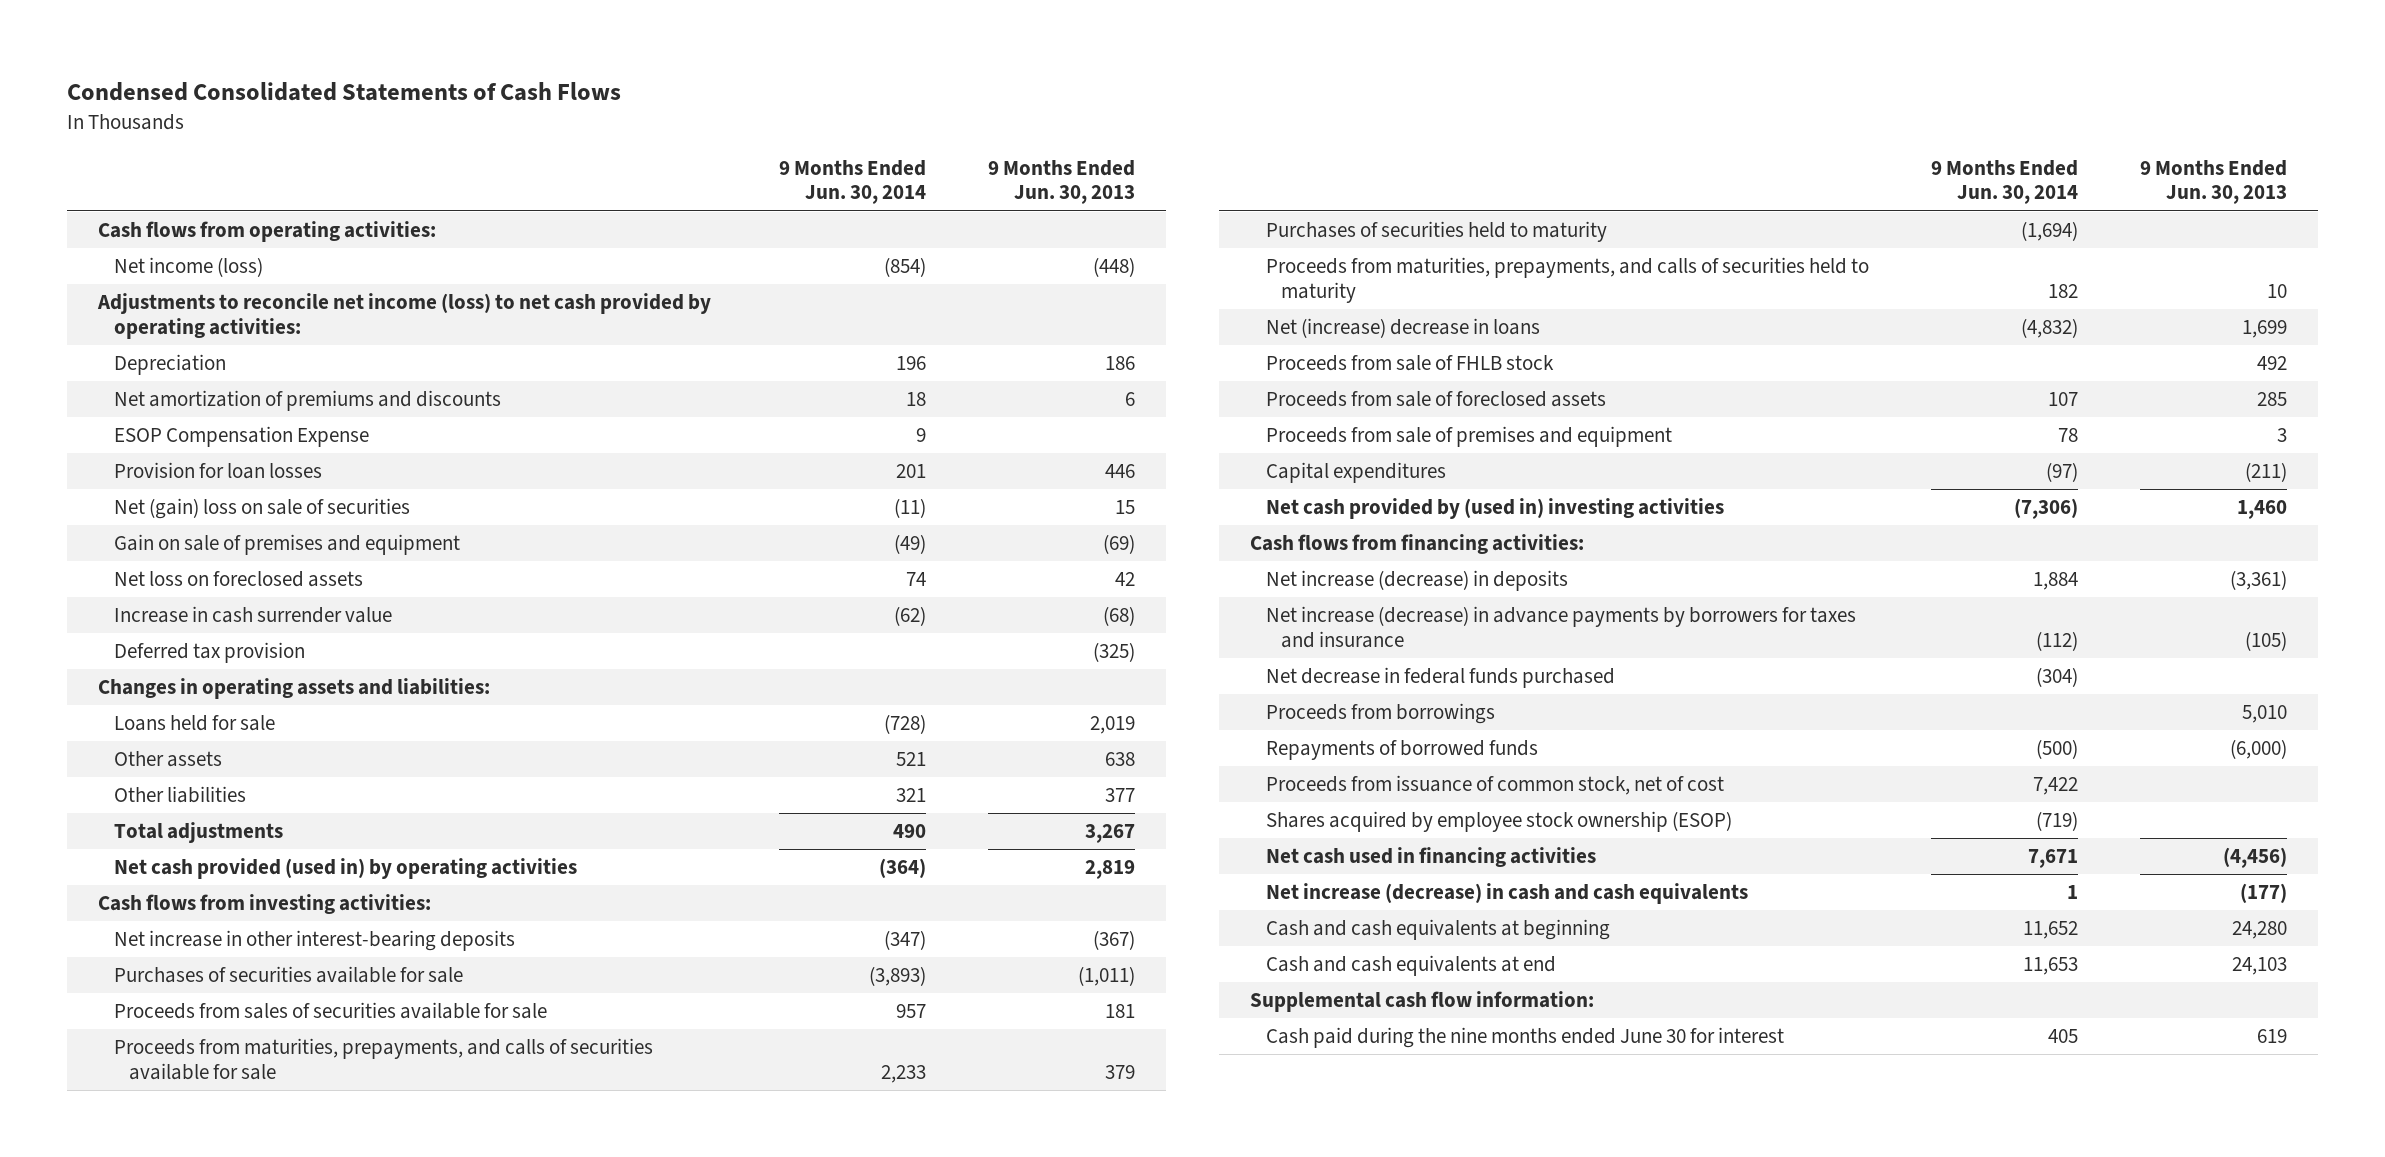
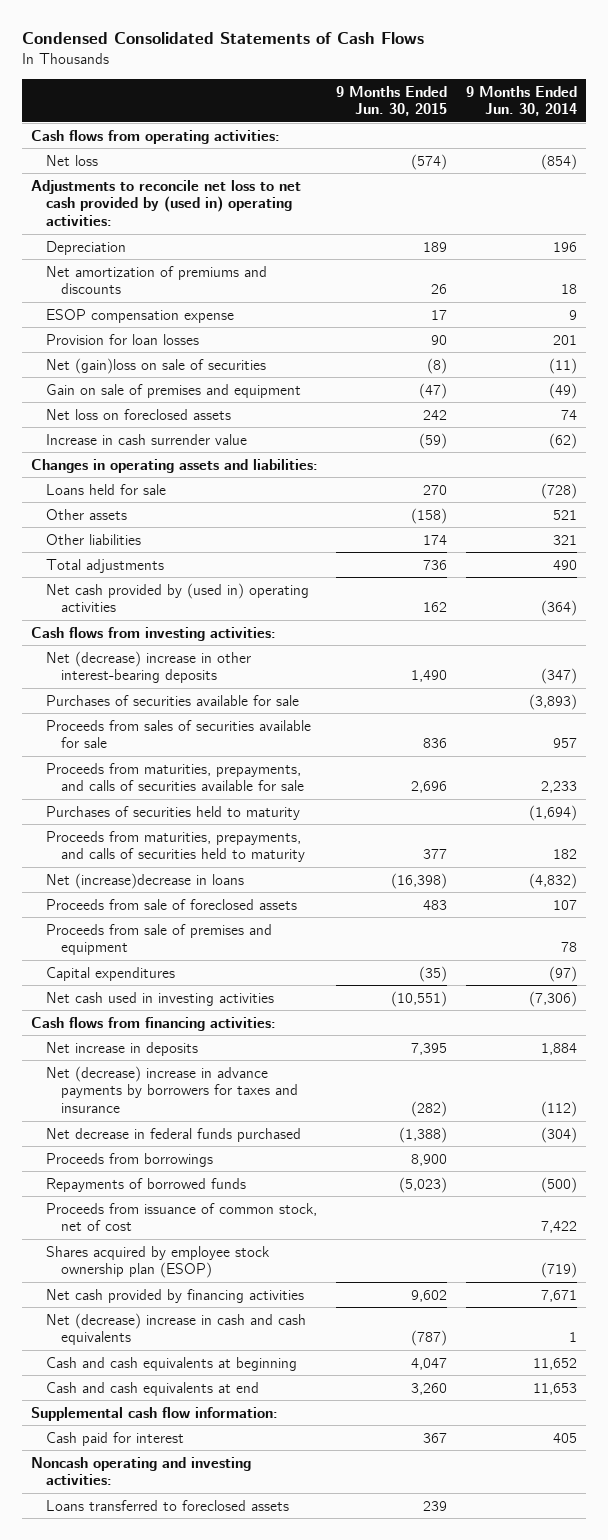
- | 9 Months Ended Jun. 30, 2014 | 9 Months Ended Jun. 30, 2013
+ | 9 Months Ended Jun. 30, 2015 | 9 Months Ended Jun. 30, 2014
- Net income (loss) | (854) | (448)
- Adjustments to reconcile net income (loss) to net cash provided by operating activities:
+ Net loss | (574) | (854)
+ Adjustments to reconcile net loss to net cash provided by (used in) operating activities:
- ESOP Compensation Expense | 9 |
+ ESOP compensation expense | 17 | 9
- Net (gain) loss on sale of securities | (11) | 15
+ Net (gain)loss on sale of securities | (8) | (11)
- Deferred tax provision | | (325)
- Net cash provided (used in) by operating activities | (364) | 2,819
+ Net cash provided by (used in) operating activities | 162 | (364)
- Net increase in other interest-bearing deposits | (347) | (367)
+ Net (decrease) increase in other interest-bearing deposits | 1,490 | (347)
- Net (increase) decrease in loans | (4,832) | 1,699
- Proceeds from sale of FHLB stock | | 492
+ Net (increase)decrease in loans | (16,398) | (4,832)
- Net cash provided by (used in) investing activities | (7,306) | 1,460
+ Net cash used in investing activities | (10,551) | (7,306)
- Net increase (decrease) in deposits | 1,884 | (3,361)
- Net increase (decrease) in advance payments by borrowers for taxes and insurance | (112) | (105)
+ Net increase in deposits | 7,395 | 1,884
+ Net (decrease) increase in advance payments by borrowers for taxes and insurance | (282) | (112)
- Shares acquired by employee stock ownership (ESOP) | (719) |
- Net cash used in financing activities | 7,671 | (4,456)
- Net increase (decrease) in cash and cash equivalents | 1 | (177)
+ Shares acquired by employee stock ownership plan (ESOP) | | (719)
+ Net cash provided by financing activities | 9,602 | 7,671
+ Net (decrease) increase in cash and cash equivalents | (787) | 1
- Cash paid during the nine months ended June 30 for interest | 405 | 619
+ Cash paid for interest | 367 | 405
+ Noncash operating and investing activities:
+ Loans transferred to foreclosed assets | 239 |

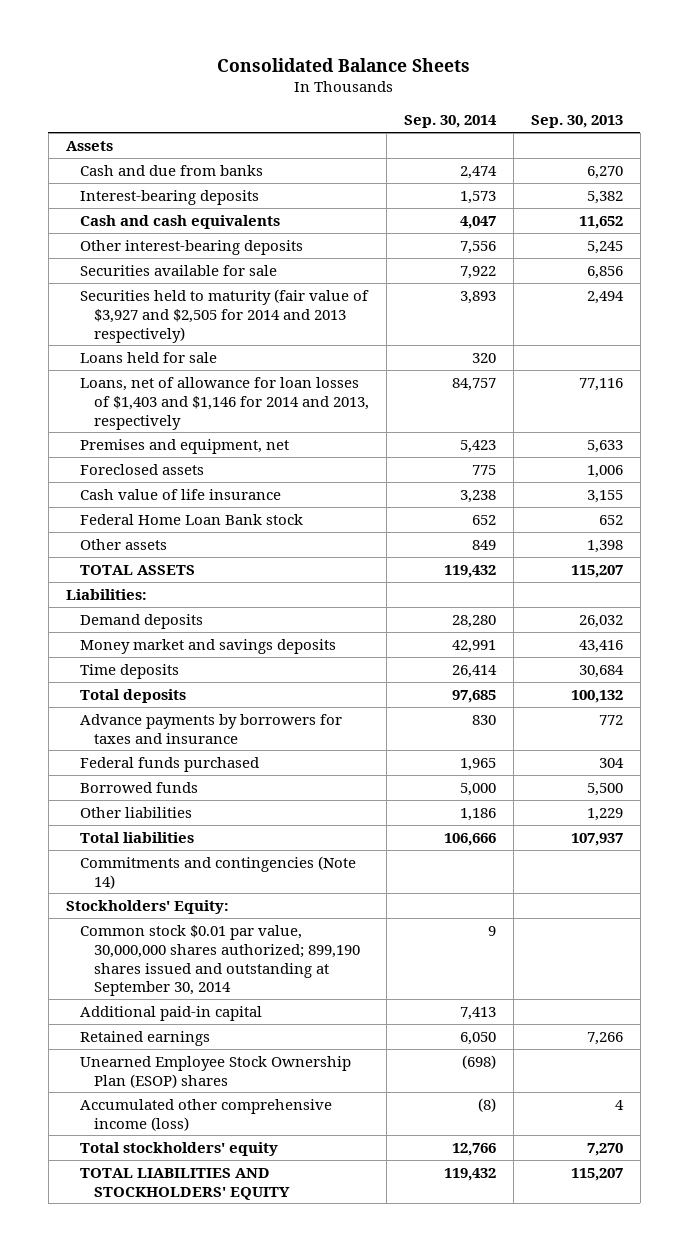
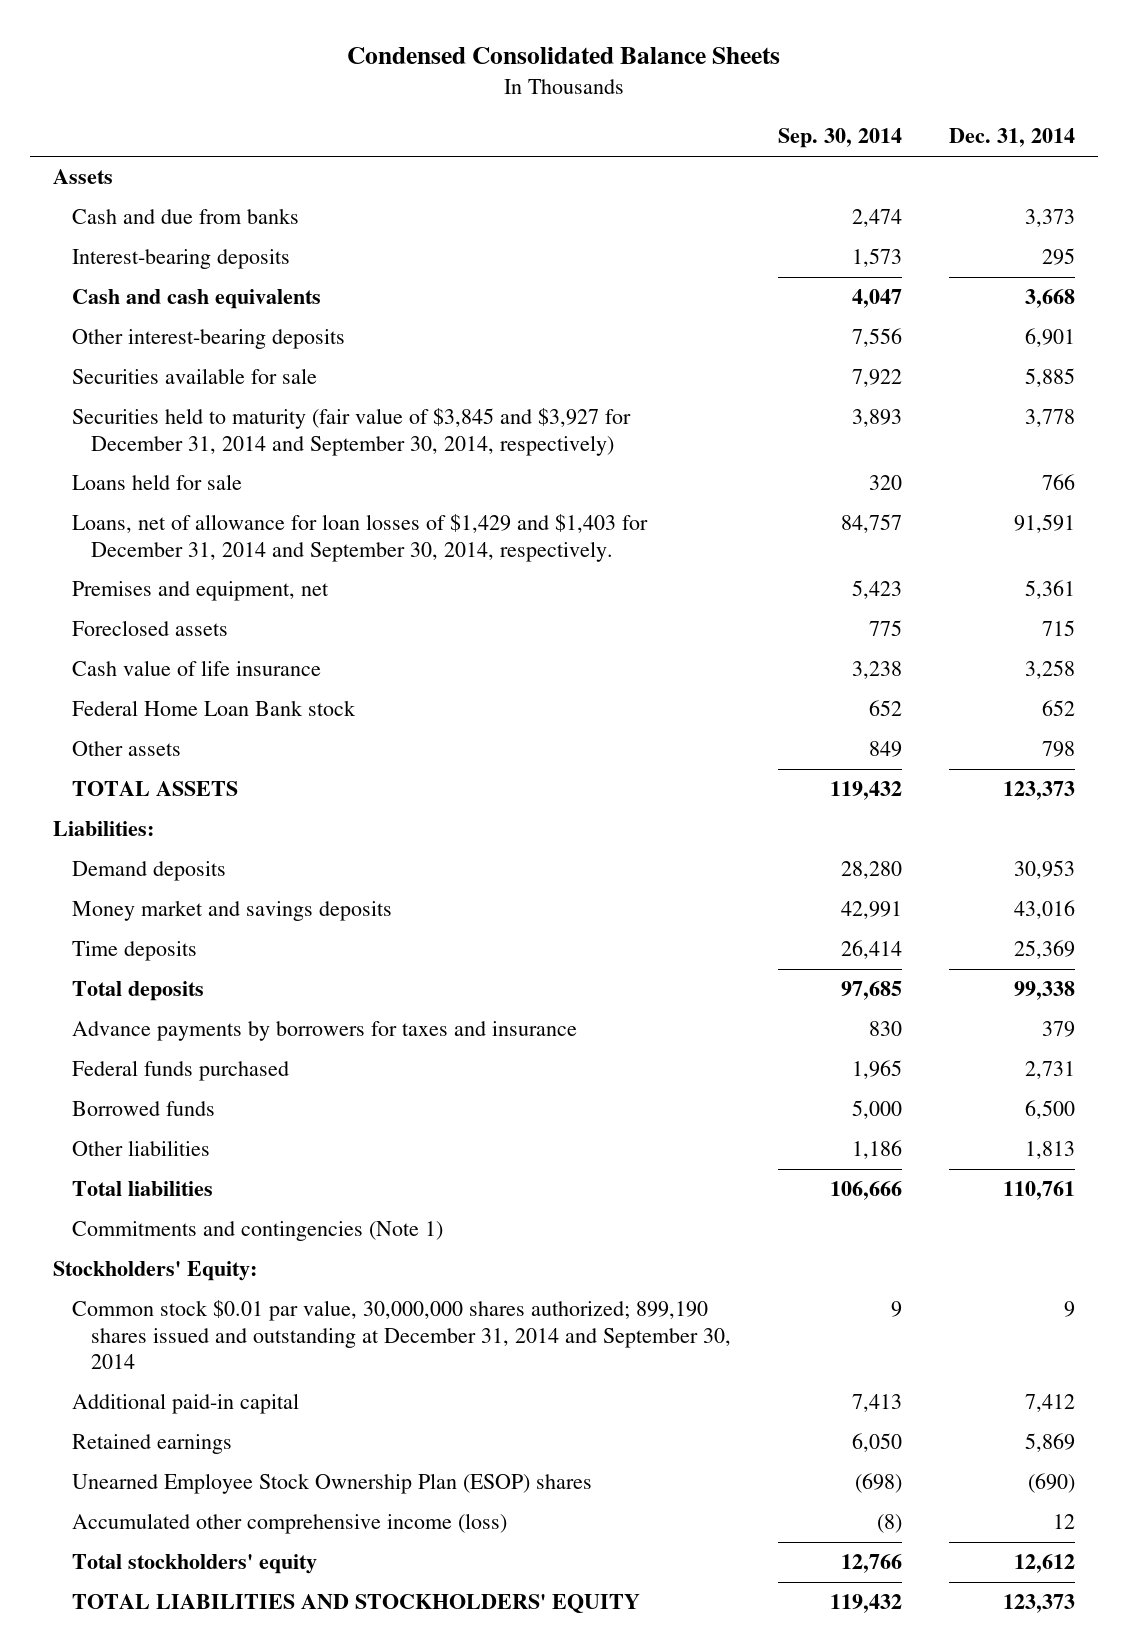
- Consolidated Balance Sheets
+ Condensed Consolidated Balance Sheets
- | Sep. 30, 2014 | Sep. 30, 2013
+ | Sep. 30, 2014 | Dec. 31, 2014
- Securities held to maturity (fair value of $3,927 and $2,505 for 2014 and 2013 respectively) | 3,893 | 2,494
+ Securities held to maturity (fair value of $3,845 and $3,927 for December 31, 2014 and September 30, 2014, respectively) | 3,893 | 3,778
- Loans, net of allowance for loan losses of $1,403 and $1,146 for 2014 and 2013, respectively | 84,757 | 77,116
+ Loans, net of allowance for loan losses of $1,429 and $1,403 for December 31, 2014 and September 30, 2014, respectively. | 84,757 | 91,591
- Commitments and contingencies (Note 14)
+ Commitments and contingencies (Note 1)
- Common stock $0.01 par value, 30,000,000 shares authorized; 899,190 shares issued and outstanding at September 30, 2014 | 9 |
+ Common stock $0.01 par value, 30,000,000 shares authorized; 899,190 shares issued and outstanding at December 31, 2014 and September 30, 2014 | 9 | 9

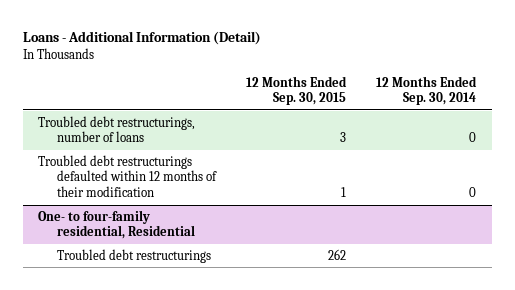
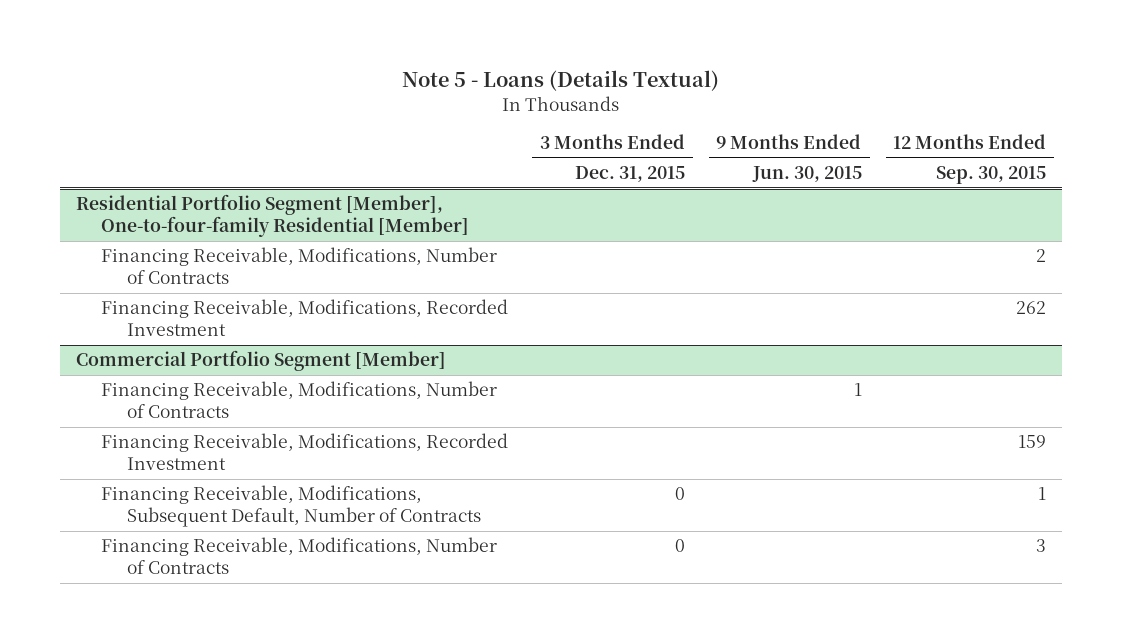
- Loans - Additional Information (Detail)
+ Note 5 - Loans (Details Textual)
- | 12 Months Ended Sep. 30, 2015 | 12 Months Ended Sep. 30, 2014
+ | 3 Months Ended Dec. 31, 2015 | 9 Months Ended Jun. 30, 2015 | 12 Months Ended Sep. 30, 2015
- Troubled debt restructurings, number of loans | 3 | 0
- Troubled debt restructurings defaulted within 12 months of their modification | 1 | 0
- One- to four-family residential, Residential
- Troubled debt restructurings | 262 |
+ Residential Portfolio Segment [Member], One-to-four-family Residential [Member]
+ Financing Receivable, Modifications, Number of Contracts | | | 2
+ Financing Receivable, Modifications, Recorded Investment | | | 262
+ Commercial Portfolio Segment [Member]
+ Financing Receivable, Modifications, Number of Contracts | | 1 |
+ Financing Receivable, Modifications, Recorded Investment | | | 159
+ Financing Receivable, Modifications, Subsequent Default, Number of Contracts | 0 | | 1
+ Financing Receivable, Modifications, Number of Contracts | 0 | | 3

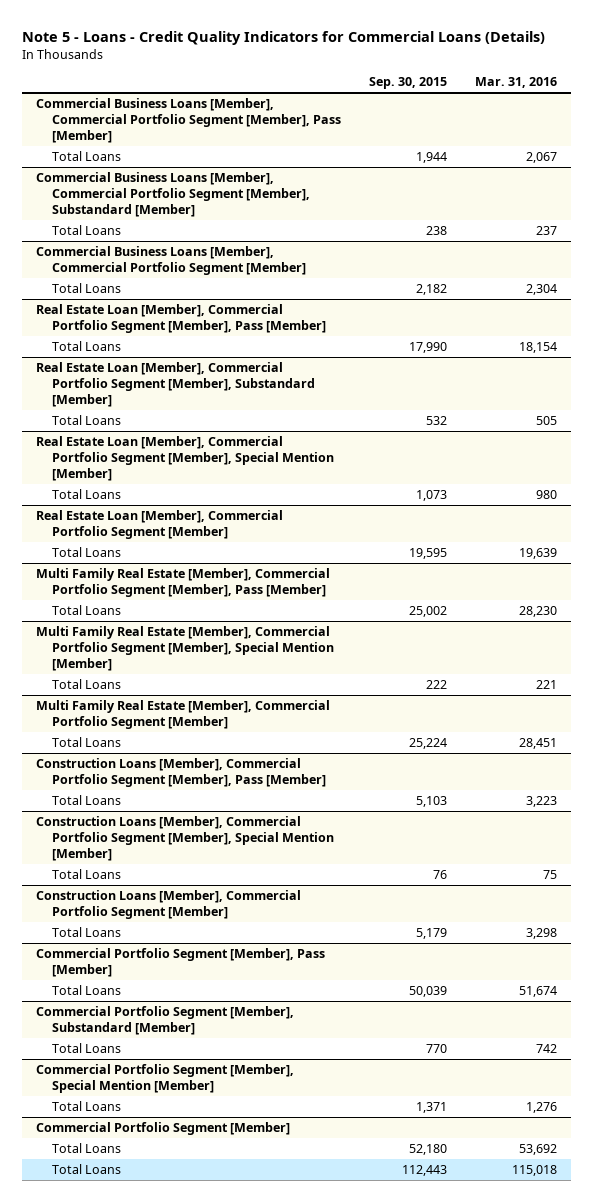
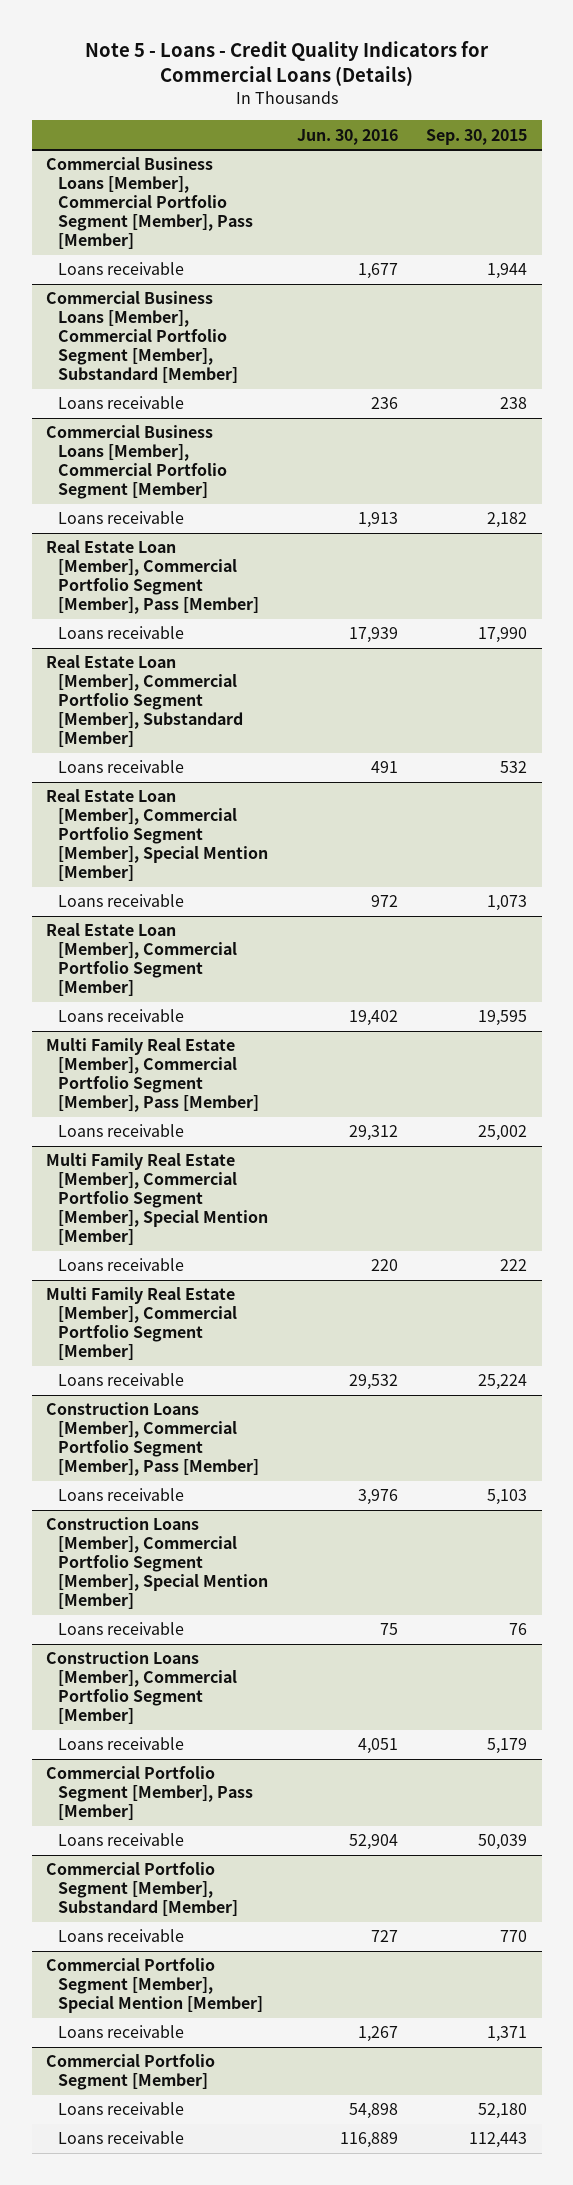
- | Sep. 30, 2015 | Mar. 31, 2016
+ | Jun. 30, 2016 | Sep. 30, 2015
@ Commercial Business Loans [Member], Commercial Portfolio Segment [Member], Pass [Member]
- Total Loans | 1,944 | 2,067
+ Loans receivable | 1,677 | 1,944
@ Commercial Business Loans [Member], Commercial Portfolio Segment [Member], Substandard [Member]
- Total Loans | 238 | 237
+ Loans receivable | 236 | 238
@ Commercial Business Loans [Member], Commercial Portfolio Segment [Member]
- Total Loans | 2,182 | 2,304
+ Loans receivable | 1,913 | 2,182
@ Real Estate Loan [Member], Commercial Portfolio Segment [Member], Pass [Member]
- Total Loans | 17,990 | 18,154
+ Loans receivable | 17,939 | 17,990
@ Real Estate Loan [Member], Commercial Portfolio Segment [Member], Substandard [Member]
- Total Loans | 532 | 505
+ Loans receivable | 491 | 532
@ Real Estate Loan [Member], Commercial Portfolio Segment [Member], Special Mention [Member]
- Total Loans | 1,073 | 980
+ Loans receivable | 972 | 1,073
@ Real Estate Loan [Member], Commercial Portfolio Segment [Member]
- Total Loans | 19,595 | 19,639
+ Loans receivable | 19,402 | 19,595
@ Multi Family Real Estate [Member], Commercial Portfolio Segment [Member], Pass [Member]
- Total Loans | 25,002 | 28,230
+ Loans receivable | 29,312 | 25,002
@ Multi Family Real Estate [Member], Commercial Portfolio Segment [Member], Special Mention [Member]
- Total Loans | 222 | 221
+ Loans receivable | 220 | 222
@ Multi Family Real Estate [Member], Commercial Portfolio Segment [Member]
- Total Loans | 25,224 | 28,451
+ Loans receivable | 29,532 | 25,224
@ Construction Loans [Member], Commercial Portfolio Segment [Member], Pass [Member]
- Total Loans | 5,103 | 3,223
+ Loans receivable | 3,976 | 5,103
@ Construction Loans [Member], Commercial Portfolio Segment [Member], Special Mention [Member]
- Total Loans | 76 | 75
+ Loans receivable | 75 | 76
@ Construction Loans [Member], Commercial Portfolio Segment [Member]
- Total Loans | 5,179 | 3,298
+ Loans receivable | 4,051 | 5,179
@ Commercial Portfolio Segment [Member], Pass [Member]
- Total Loans | 50,039 | 51,674
+ Loans receivable | 52,904 | 50,039
@ Commercial Portfolio Segment [Member], Substandard [Member]
- Total Loans | 770 | 742
+ Loans receivable | 727 | 770
@ Commercial Portfolio Segment [Member], Special Mention [Member]
- Total Loans | 1,371 | 1,276
+ Loans receivable | 1,267 | 1,371
@ Commercial Portfolio Segment [Member]
- Total Loans | 52,180 | 53,692
- Total Loans | 112,443 | 115,018
+ Loans receivable | 54,898 | 52,180
+ Loans receivable | 116,889 | 112,443

